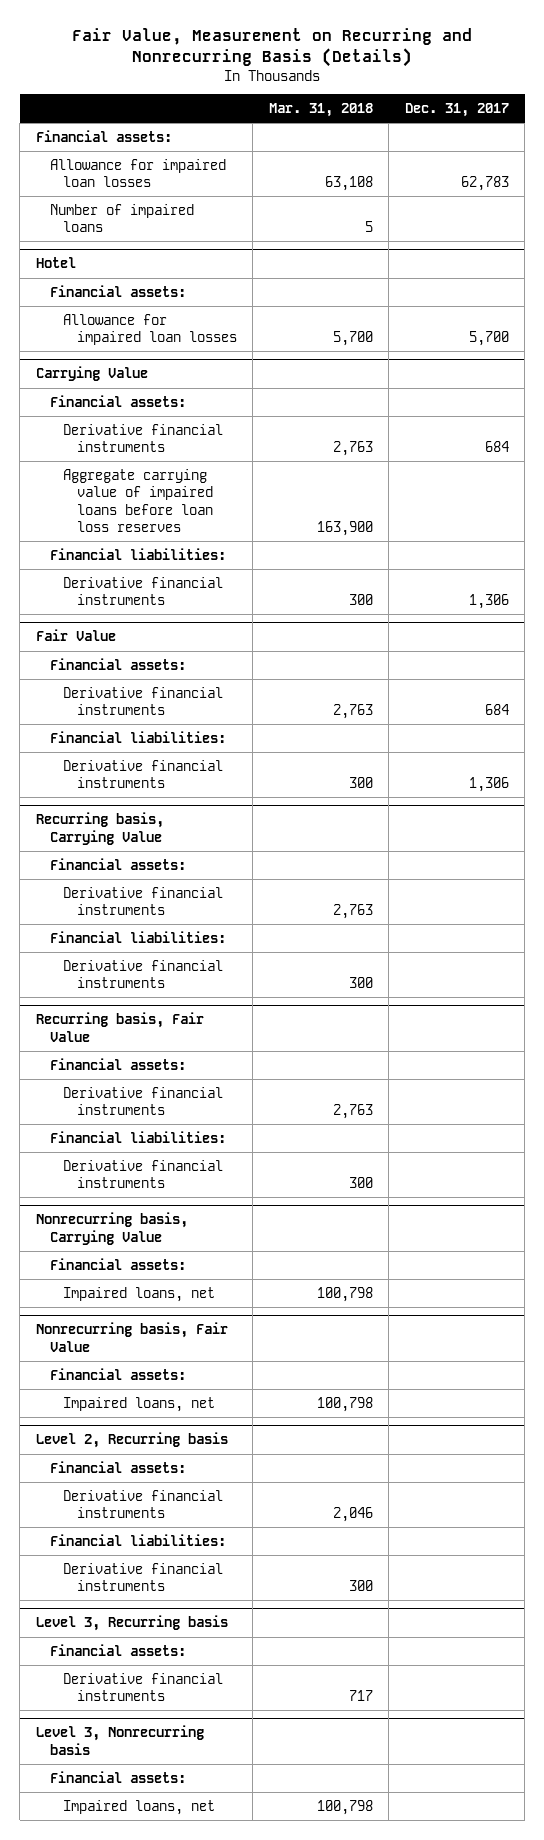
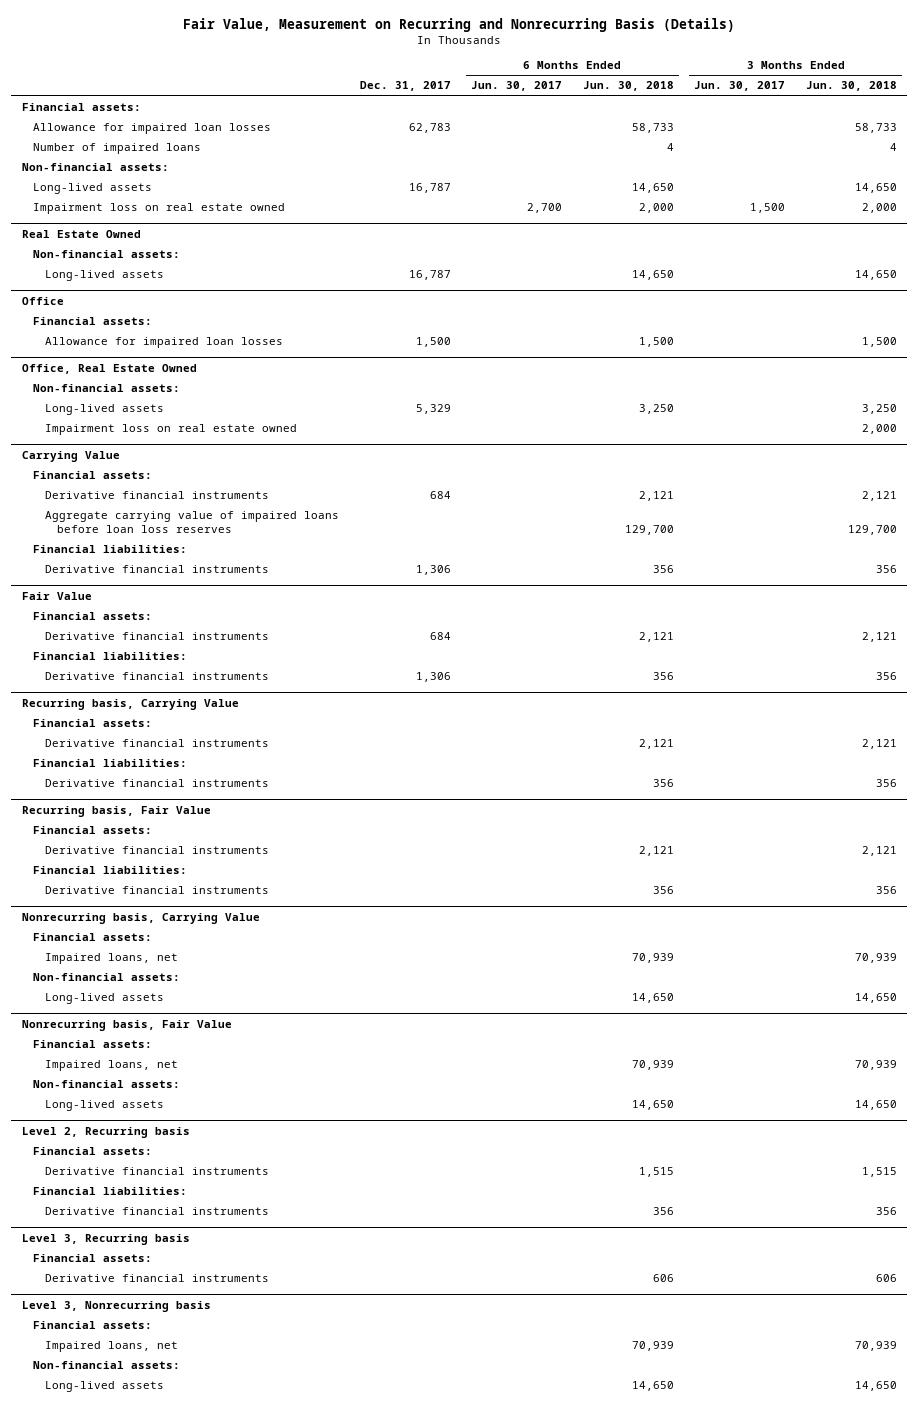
- | Mar. 31, 2018 | Dec. 31, 2017
+ | Dec. 31, 2017 | 6 Months Ended Jun. 30, 2017 | 6 Months Ended Jun. 30, 2018 | 3 Months Ended Jun. 30, 2017 | 3 Months Ended Jun. 30, 2018
- Hotel
- Financial assets:
- Allowance for impaired loan losses | 5,700 | 5,700
+ Non-financial assets:
+ Long-lived assets | 16,787 | | 14,650 | | 14,650
+ Impairment loss on real estate owned | | 2,700 | 2,000 | 1,500 | 2,000
+ Real Estate Owned
+ Non-financial assets:
+ Long-lived assets | 16,787 | | 14,650 | | 14,650
+ Office
+ Financial assets:
+ Allowance for impaired loan losses | 1,500 | | 1,500 | | 1,500
+ Office, Real Estate Owned
+ Non-financial assets:
+ Long-lived assets | 5,329 | | 3,250 | | 3,250
+ Impairment loss on real estate owned | | | | | 2,000
@ Nonrecurring basis, Carrying Value
+ Non-financial assets:
+ Long-lived assets | | | 14,650 | | 14,650
@ Nonrecurring basis, Fair Value
+ Non-financial assets:
+ Long-lived assets | | | 14,650 | | 14,650
@ Level 3, Nonrecurring basis
+ Non-financial assets:
+ Long-lived assets | | | 14,650 | | 14,650

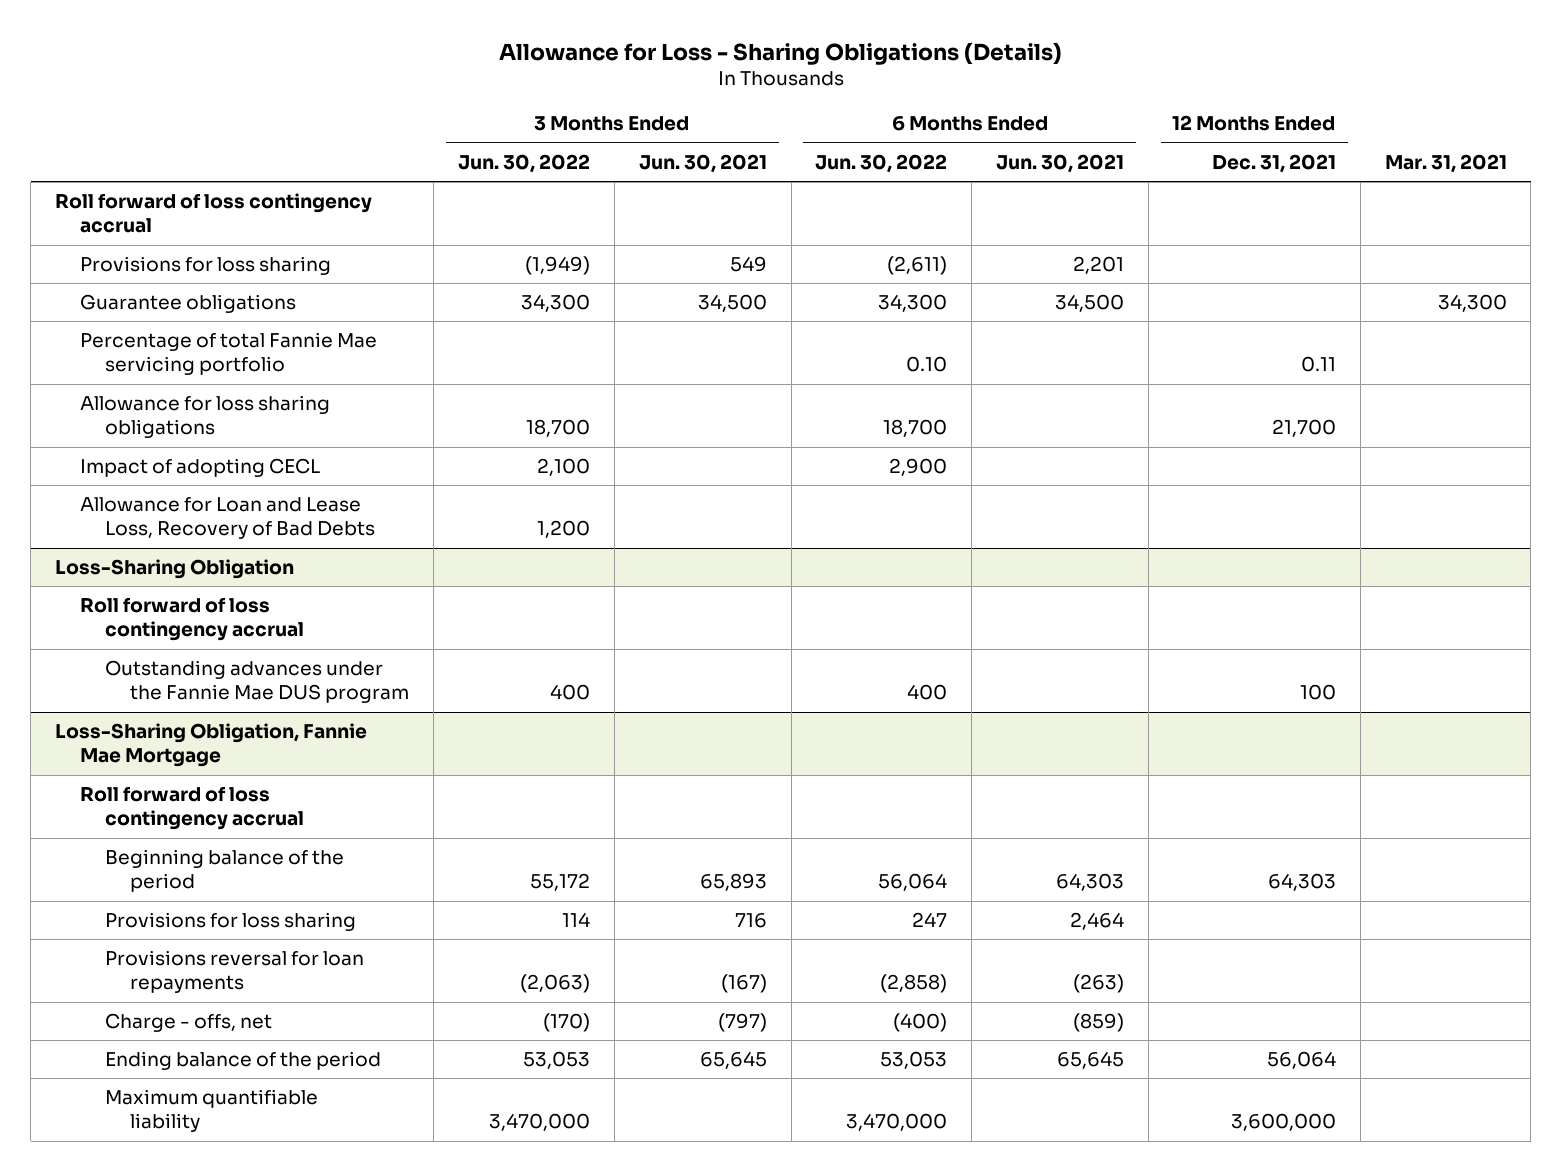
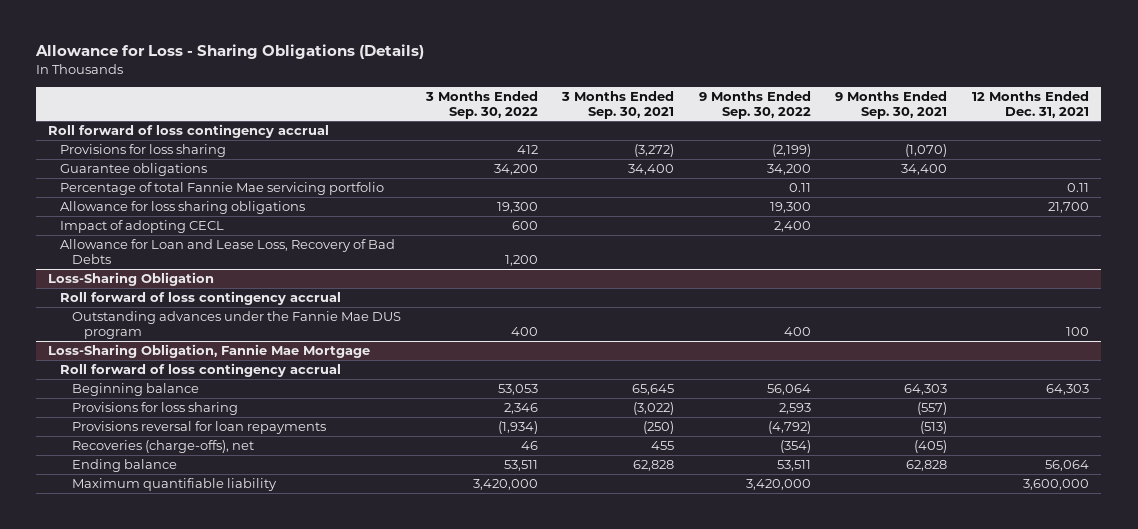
- | 3 Months Ended Jun. 30, 2022 | 3 Months Ended Jun. 30, 2021 | 6 Months Ended Jun. 30, 2022 | 6 Months Ended Jun. 30, 2021 | 12 Months Ended Dec. 31, 2021 | Mar. 31, 2021
+ | 3 Months Ended Sep. 30, 2022 | 3 Months Ended Sep. 30, 2021 | 9 Months Ended Sep. 30, 2022 | 9 Months Ended Sep. 30, 2021 | 12 Months Ended Dec. 31, 2021
@ Loss-Sharing Obligation, Fannie Mae Mortgage
- Beginning balance of the period | 55,172 | 65,893 | 56,064 | 64,303 | 64,303 |
+ Beginning balance | 53,053 | 65,645 | 56,064 | 64,303 | 64,303
- Charge - offs, net | (170) | (797) | (400) | (859) | |
- Ending balance of the period | 53,053 | 65,645 | 53,053 | 65,645 | 56,064 |
+ Recoveries (charge-offs), net | 46 | 455 | (354) | (405) |
+ Ending balance | 53,511 | 62,828 | 53,511 | 62,828 | 56,064

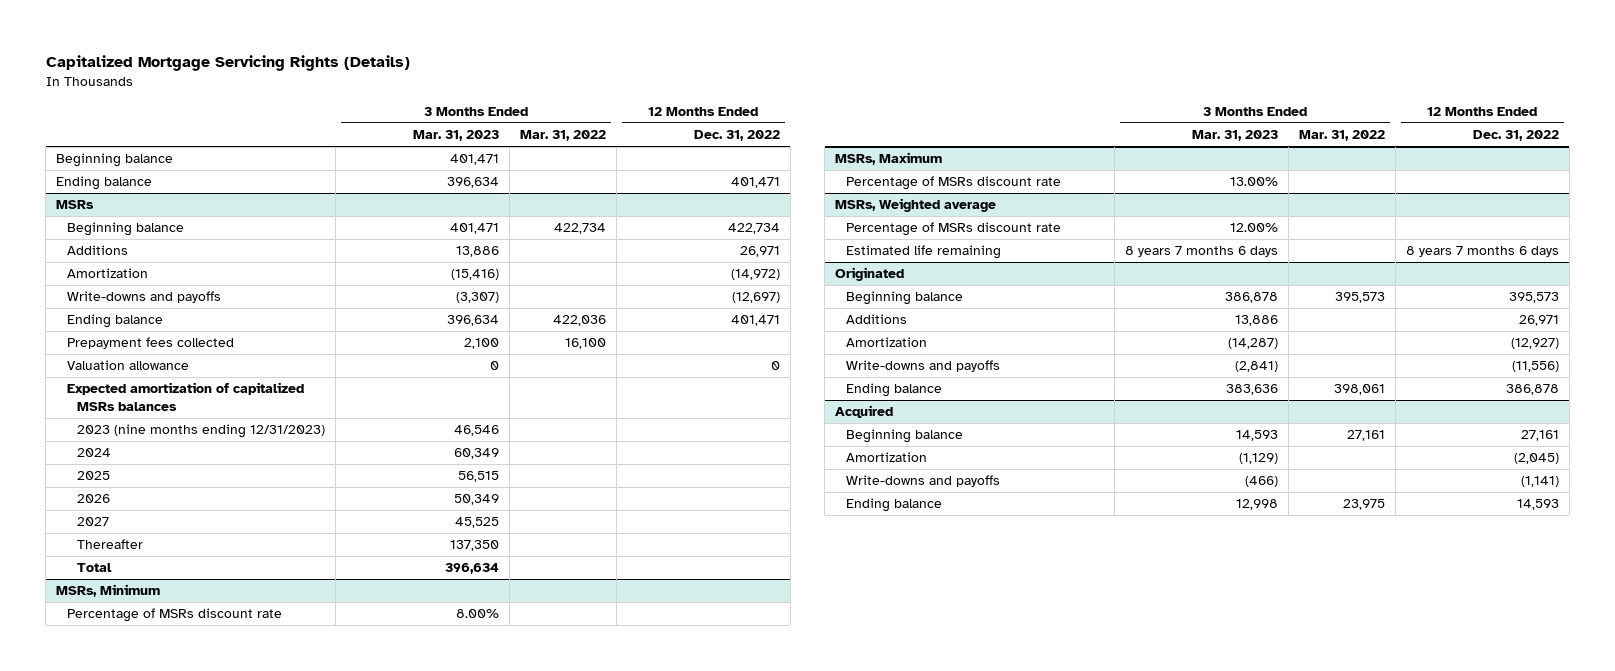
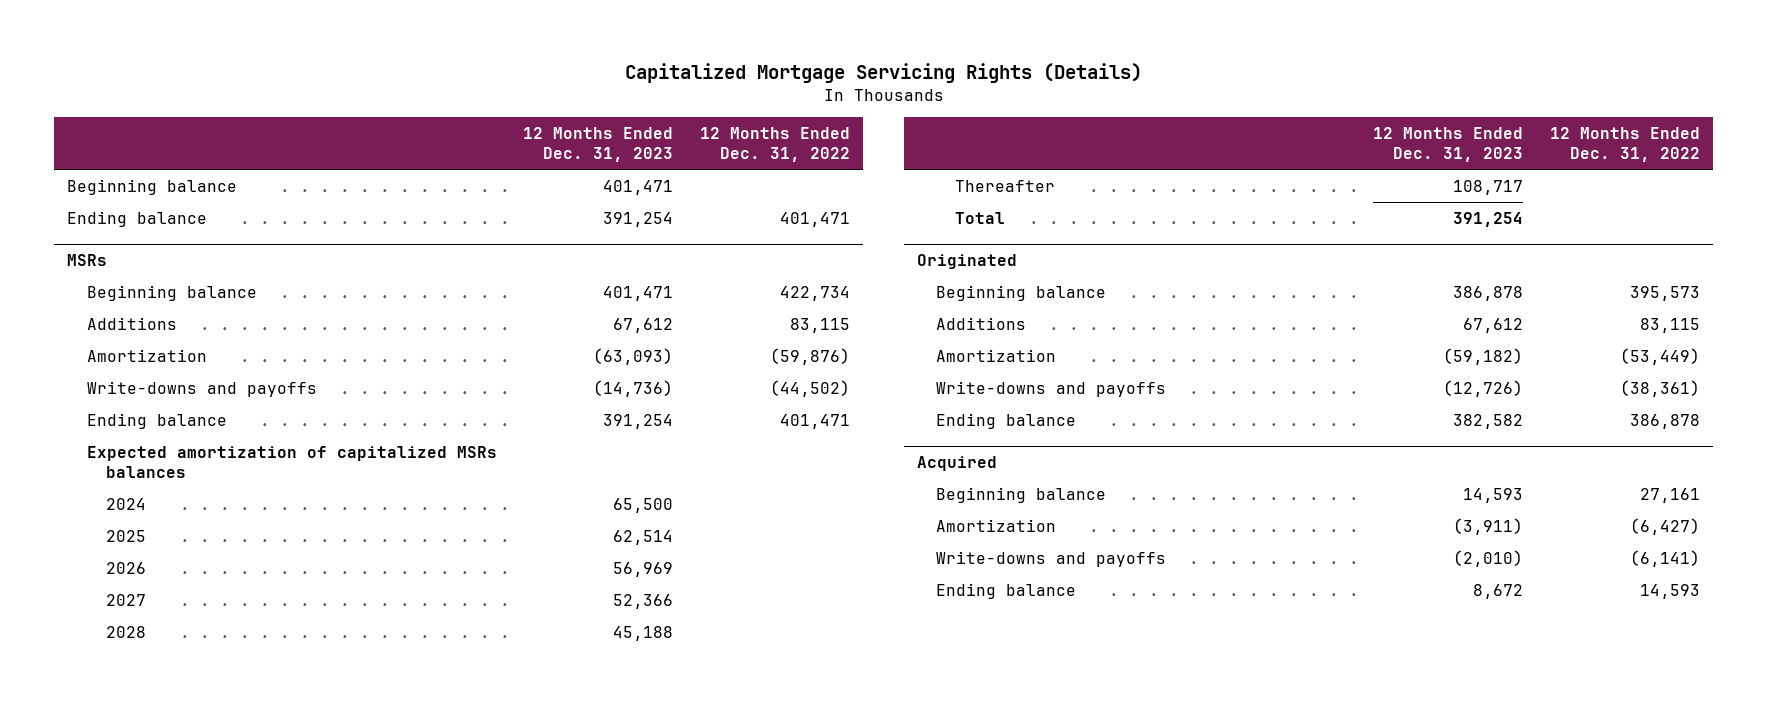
- | 3 Months Ended Mar. 31, 2023 | 3 Months Ended Mar. 31, 2022 | 12 Months Ended Dec. 31, 2022
+ | 12 Months Ended Dec. 31, 2023 | 12 Months Ended Dec. 31, 2022
@ MSRs
- Additions | 13,886 | | 26,971
- Amortization | (15,416) | | (14,972)
- Write-downs and payoffs | (3,307) | | (12,697)
+ Additions | 67,612 | 83,115
+ Amortization | (63,093) | (59,876)
+ Write-downs and payoffs | (14,736) | (44,502)
- Prepayment fees collected | 2,100 | 16,100 |
- Valuation allowance | 0 | | 0
- 2023 (nine months ending 12/31/2023) | 46,546 | |
+ 2028 | 45,188 |
- MSRs, Minimum
- Percentage of MSRs discount rate | 8.00% | |
- MSRs, Maximum
- Percentage of MSRs discount rate | 13.00% | |
- MSRs, Weighted average
- Percentage of MSRs discount rate | 12.00% | |
- Estimated life remaining | 8 years 7 months 6 days | | 8 years 7 months 6 days
@ Originated
- Additions | 13,886 | | 26,971
- Amortization | (14,287) | | (12,927)
- Write-downs and payoffs | (2,841) | | (11,556)
+ Additions | 67,612 | 83,115
+ Amortization | (59,182) | (53,449)
+ Write-downs and payoffs | (12,726) | (38,361)
@ Acquired
- Amortization | (1,129) | | (2,045)
- Write-downs and payoffs | (466) | | (1,141)
+ Amortization | (3,911) | (6,427)
+ Write-downs and payoffs | (2,010) | (6,141)

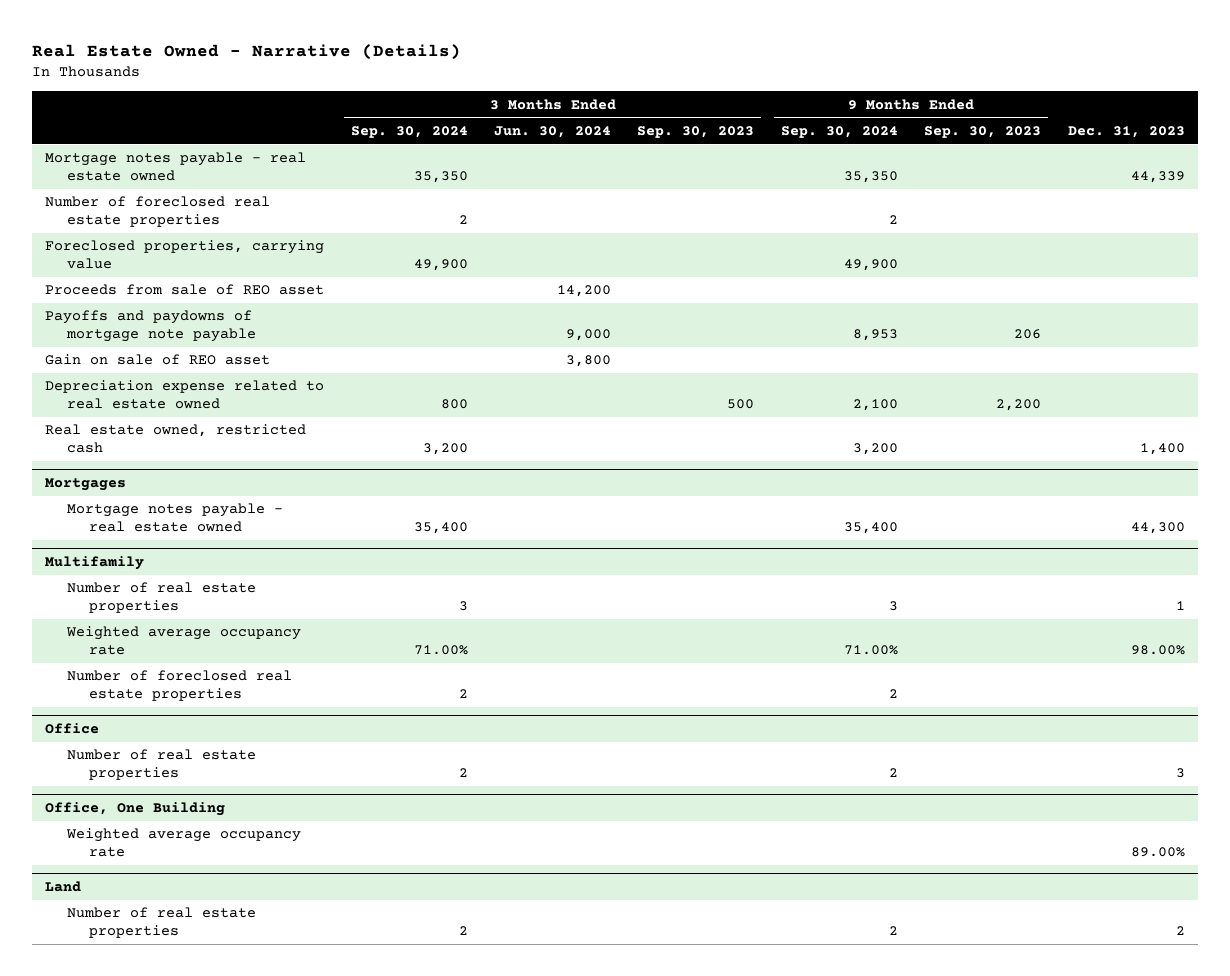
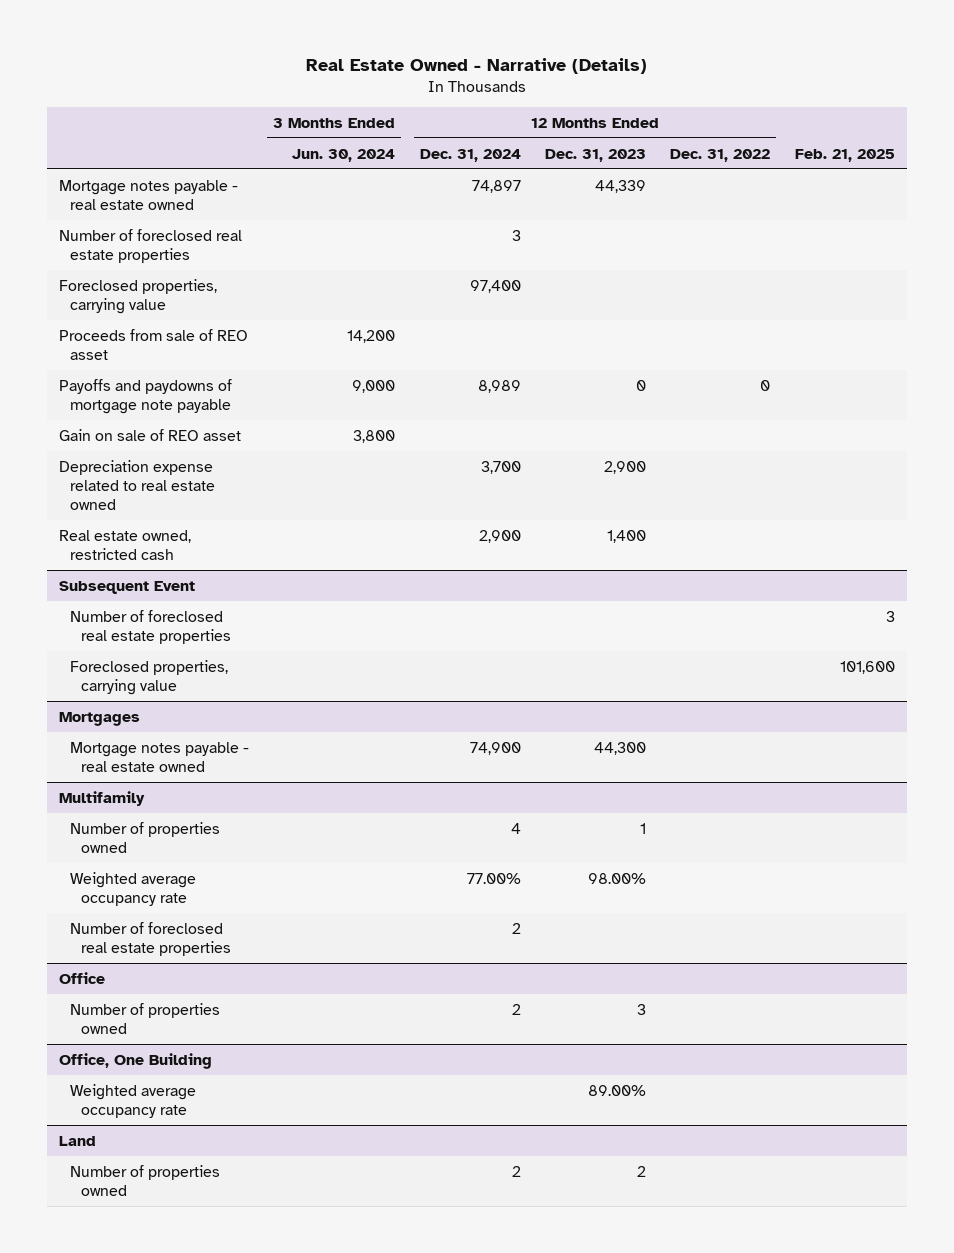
- | 3 Months Ended Sep. 30, 2024 | 3 Months Ended Jun. 30, 2024 | 3 Months Ended Sep. 30, 2023 | 9 Months Ended Sep. 30, 2024 | 9 Months Ended Sep. 30, 2023 | Dec. 31, 2023
+ | 3 Months Ended Jun. 30, 2024 | 12 Months Ended Dec. 31, 2024 | 12 Months Ended Dec. 31, 2023 | 12 Months Ended Dec. 31, 2022 | Feb. 21, 2025
+ Subsequent Event
+ Number of foreclosed real estate properties | | | | | 3
+ Foreclosed properties, carrying value | | | | | 101,600
@ Multifamily
- Number of real estate properties | 3 | | | 3 | | 1
+ Number of properties owned | | 4 | 1 | |
@ Office
- Number of real estate properties | 2 | | | 2 | | 3
+ Number of properties owned | | 2 | 3 | |
@ Land
- Number of real estate properties | 2 | | | 2 | | 2
+ Number of properties owned | | 2 | 2 | |

